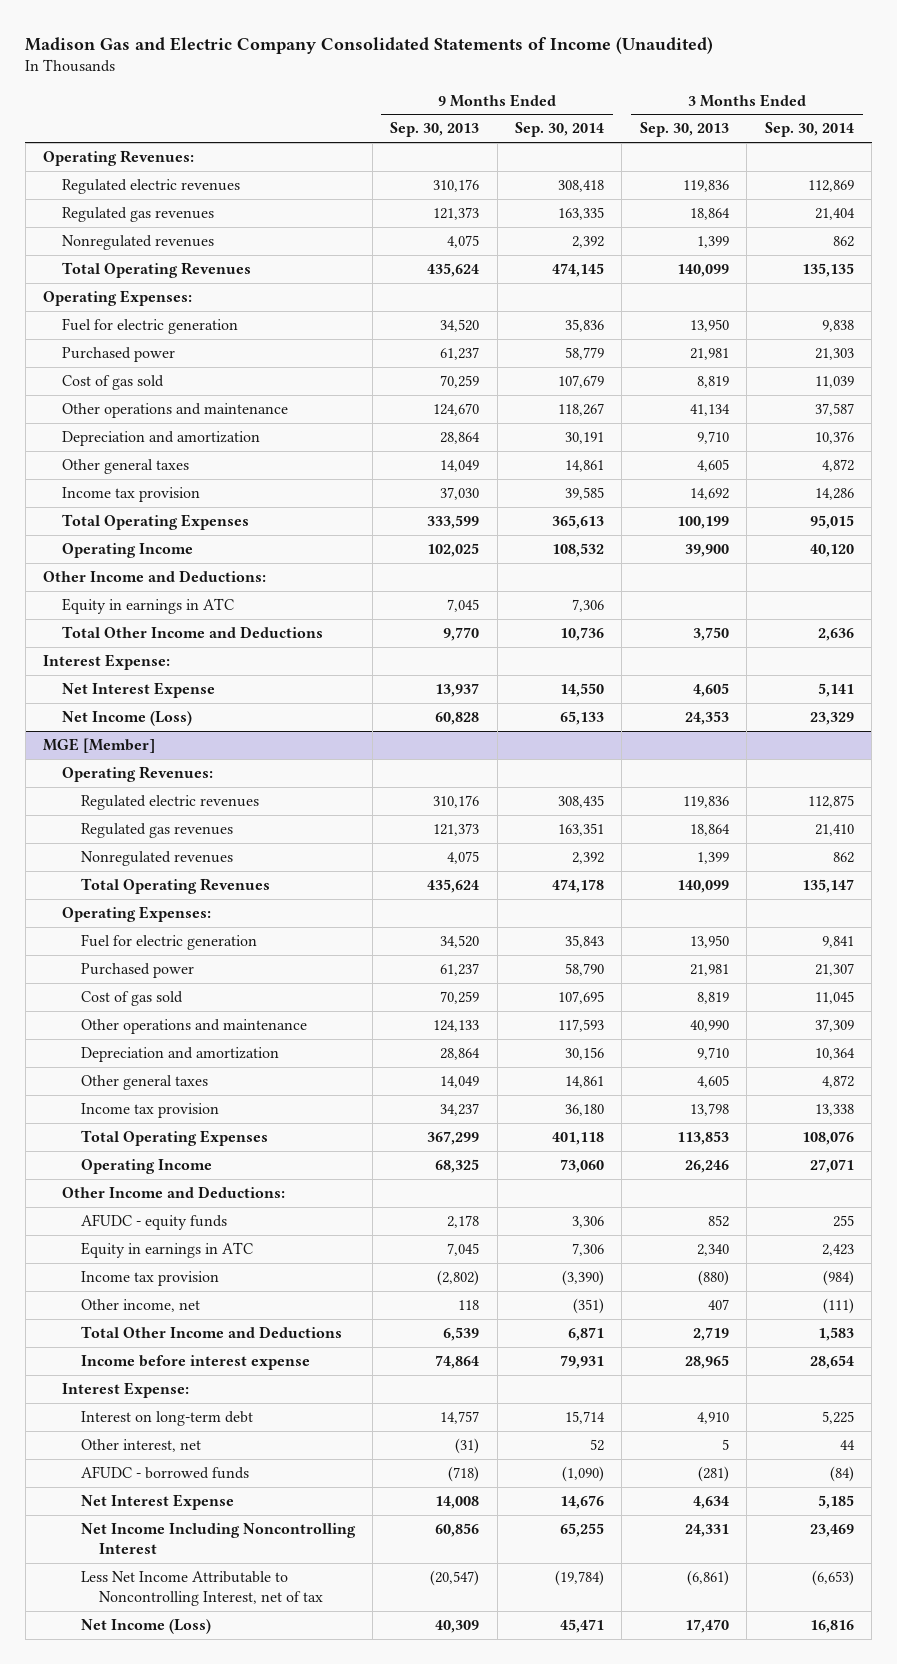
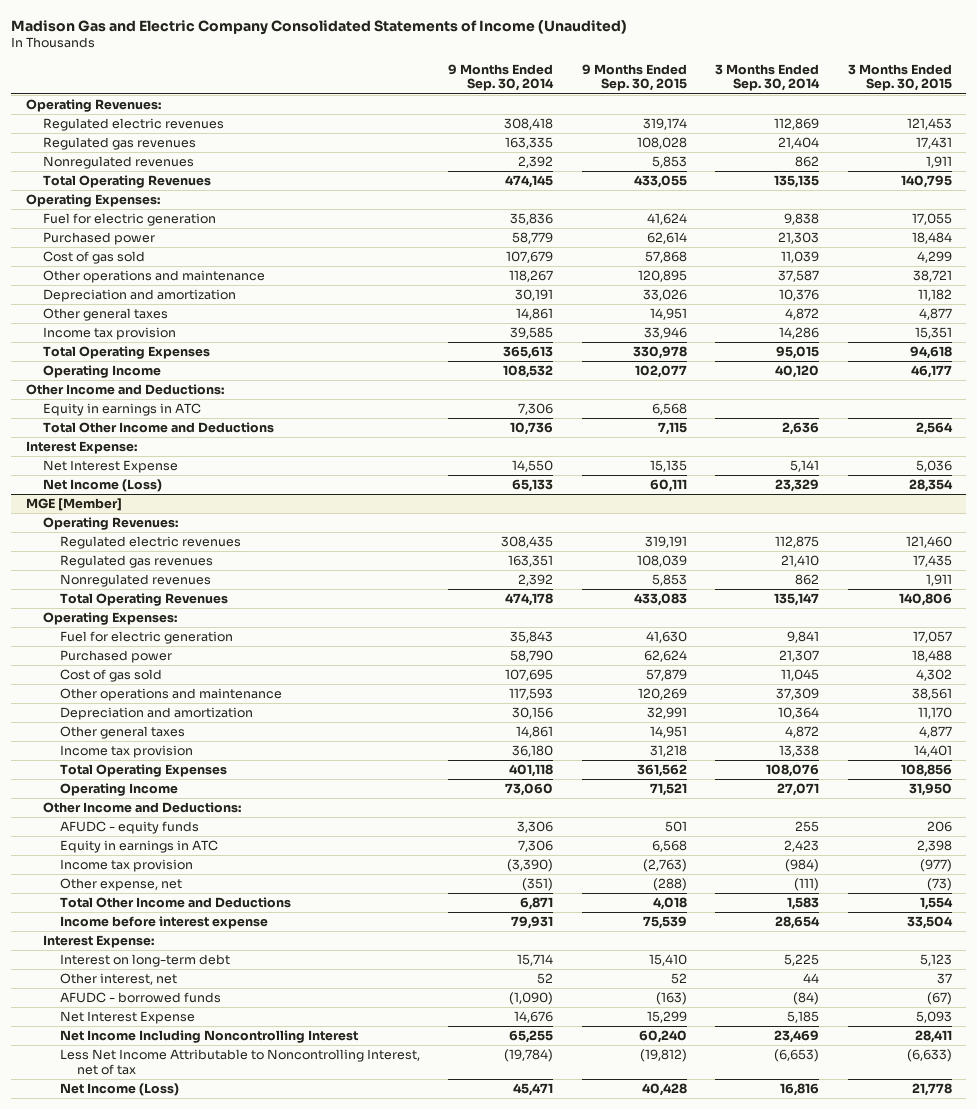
- | 9 Months Ended Sep. 30, 2013 | 9 Months Ended Sep. 30, 2014 | 3 Months Ended Sep. 30, 2013 | 3 Months Ended Sep. 30, 2014
+ | 9 Months Ended Sep. 30, 2014 | 9 Months Ended Sep. 30, 2015 | 3 Months Ended Sep. 30, 2014 | 3 Months Ended Sep. 30, 2015
@ MGE [Member]
- Other income, net | 118 | (351) | 407 | (111)
+ Other expense, net | (351) | (288) | (111) | (73)

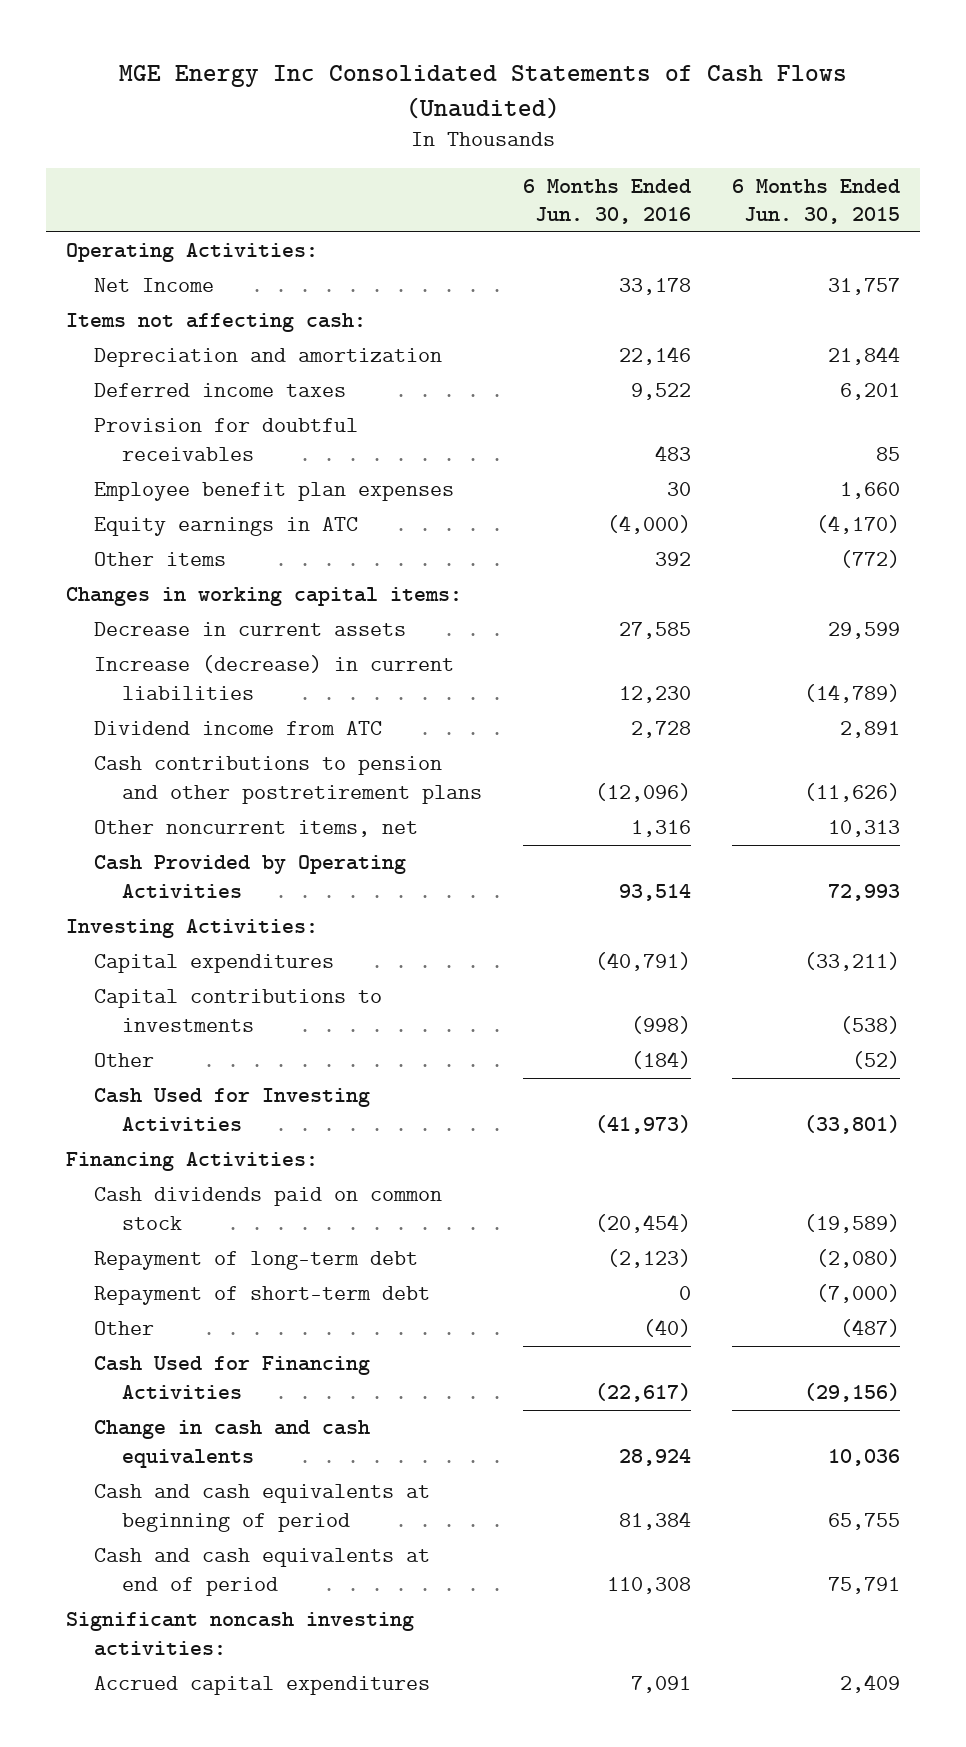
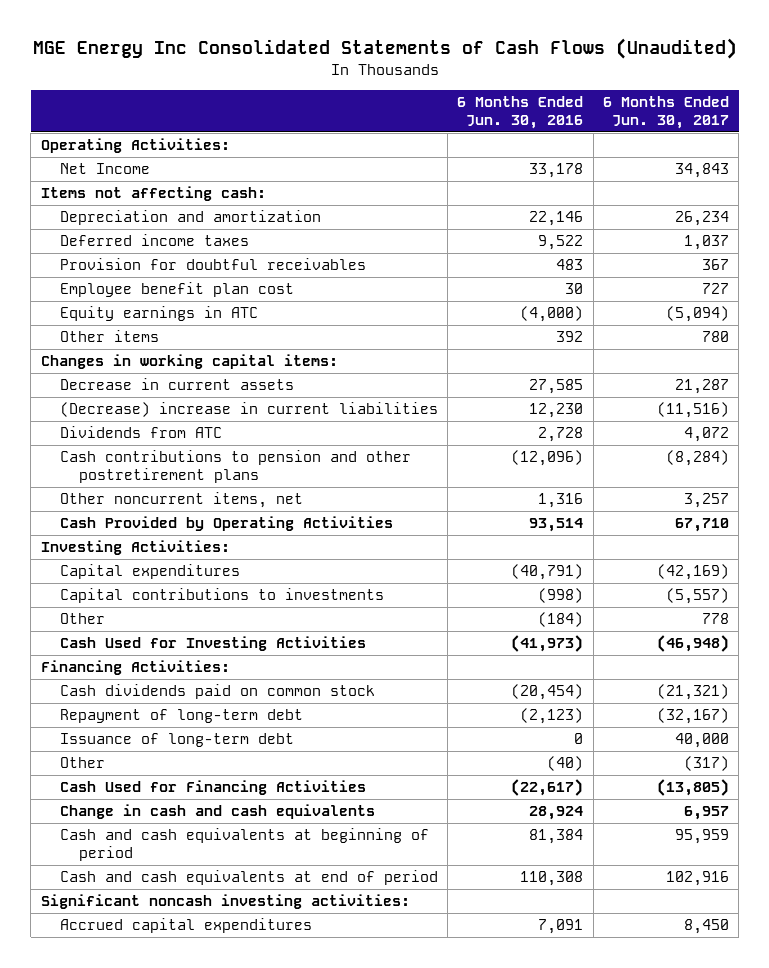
- | 6 Months Ended Jun. 30, 2016 | 6 Months Ended Jun. 30, 2015
+ | 6 Months Ended Jun. 30, 2016 | 6 Months Ended Jun. 30, 2017
- Employee benefit plan expenses | 30 | 1,660
+ Employee benefit plan cost | 30 | 727
- Increase (decrease) in current liabilities | 12,230 | (14,789)
- Dividend income from ATC | 2,728 | 2,891
+ (Decrease) increase in current liabilities | 12,230 | (11,516)
+ Dividends from ATC | 2,728 | 4,072
- Repayment of short-term debt | 0 | (7,000)
+ Issuance of long-term debt | 0 | 40,000

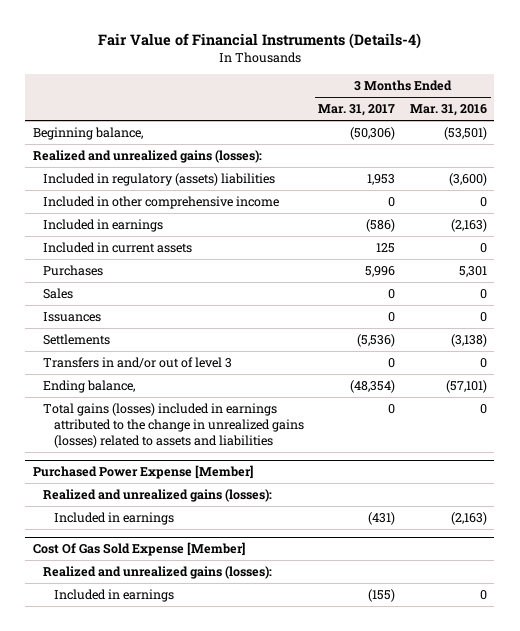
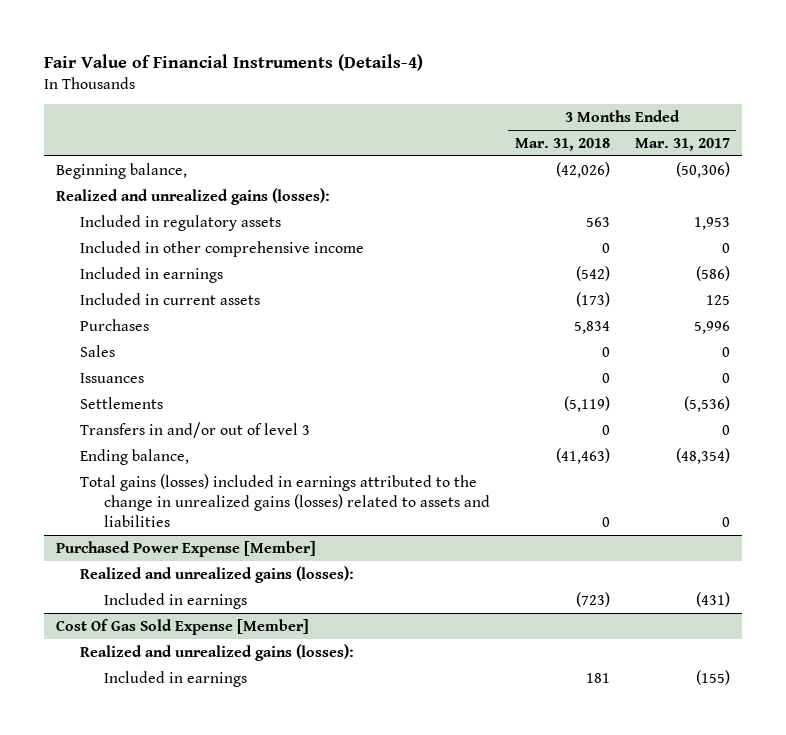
- | 3 Months Ended Mar. 31, 2017 | 3 Months Ended Mar. 31, 2016
+ | 3 Months Ended Mar. 31, 2018 | 3 Months Ended Mar. 31, 2017
- Included in regulatory (assets) liabilities | 1,953 | (3,600)
+ Included in regulatory assets | 563 | 1,953

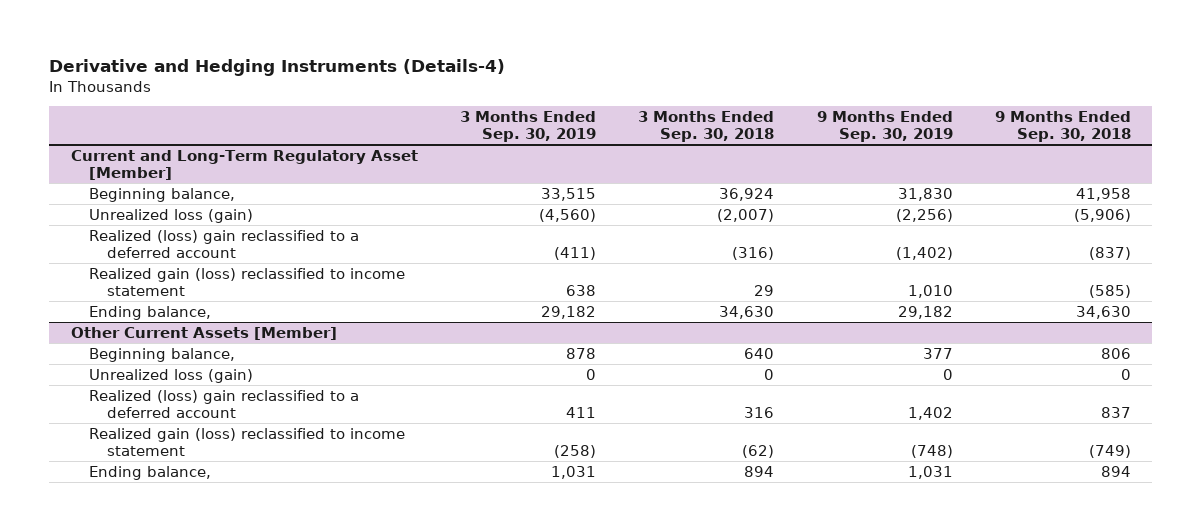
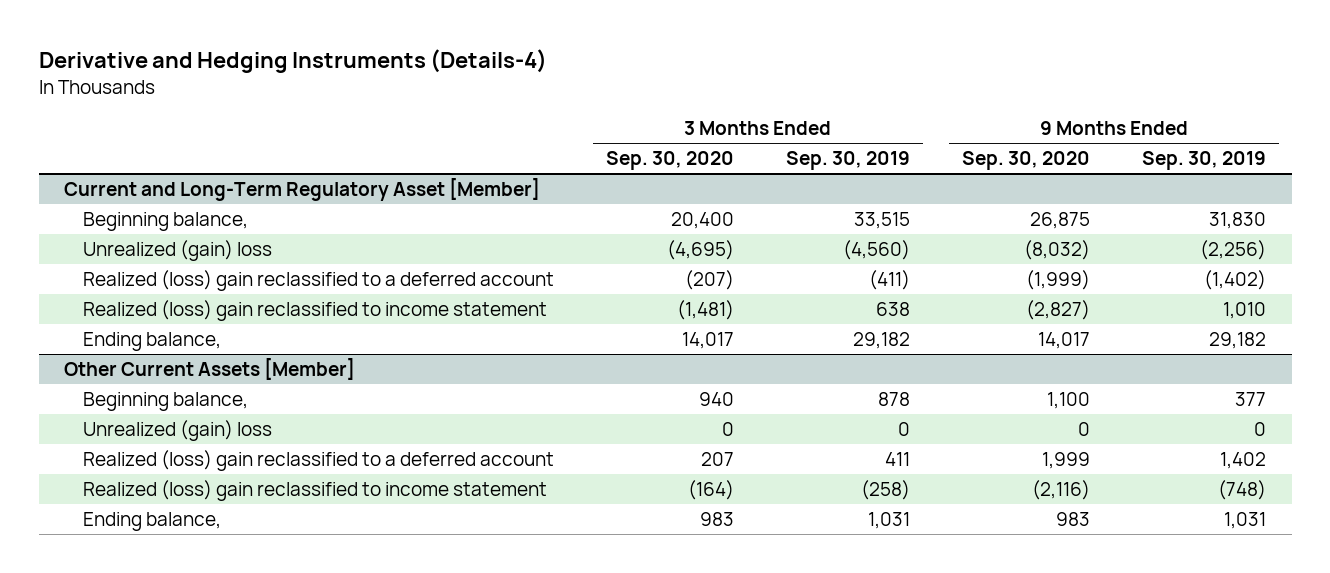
- | 3 Months Ended Sep. 30, 2019 | 3 Months Ended Sep. 30, 2018 | 9 Months Ended Sep. 30, 2019 | 9 Months Ended Sep. 30, 2018
+ | 3 Months Ended Sep. 30, 2020 | 3 Months Ended Sep. 30, 2019 | 9 Months Ended Sep. 30, 2020 | 9 Months Ended Sep. 30, 2019
@ Current and Long-Term Regulatory Asset [Member]
- Unrealized loss (gain) | (4,560) | (2,007) | (2,256) | (5,906)
+ Unrealized (gain) loss | (4,695) | (4,560) | (8,032) | (2,256)
- Realized gain (loss) reclassified to income statement | 638 | 29 | 1,010 | (585)
+ Realized (loss) gain reclassified to income statement | (1,481) | 638 | (2,827) | 1,010
@ Other Current Assets [Member]
- Unrealized loss (gain) | 0 | 0 | 0 | 0
+ Unrealized (gain) loss | 0 | 0 | 0 | 0
- Realized gain (loss) reclassified to income statement | (258) | (62) | (748) | (749)
+ Realized (loss) gain reclassified to income statement | (164) | (258) | (2,116) | (748)

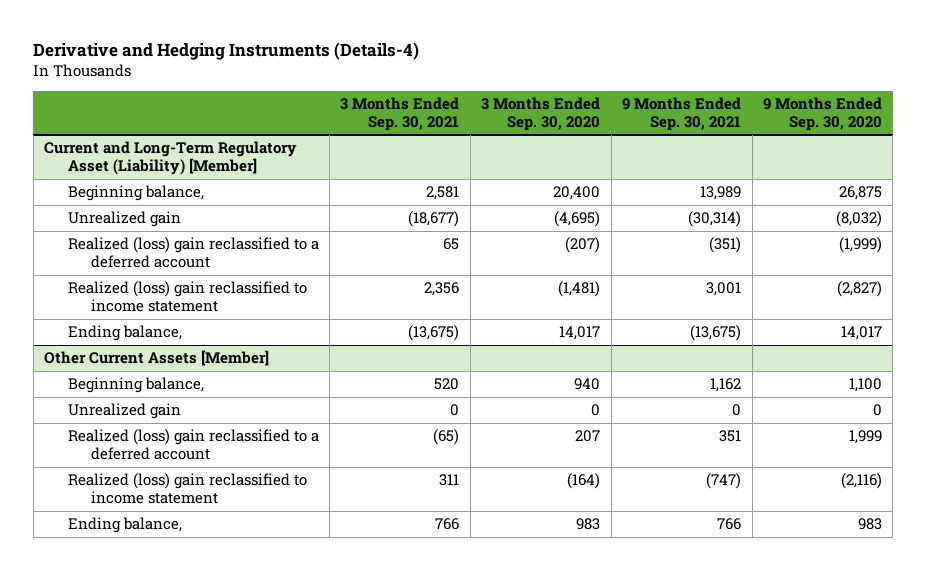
- | 3 Months Ended Sep. 30, 2020 | 3 Months Ended Sep. 30, 2019 | 9 Months Ended Sep. 30, 2020 | 9 Months Ended Sep. 30, 2019
+ | 3 Months Ended Sep. 30, 2021 | 3 Months Ended Sep. 30, 2020 | 9 Months Ended Sep. 30, 2021 | 9 Months Ended Sep. 30, 2020
- Current and Long-Term Regulatory Asset [Member]
+ Current and Long-Term Regulatory Asset (Liability) [Member]
- Unrealized (gain) loss | (4,695) | (4,560) | (8,032) | (2,256)
+ Unrealized gain | (18,677) | (4,695) | (30,314) | (8,032)
@ Other Current Assets [Member]
- Unrealized (gain) loss | 0 | 0 | 0 | 0
+ Unrealized gain | 0 | 0 | 0 | 0

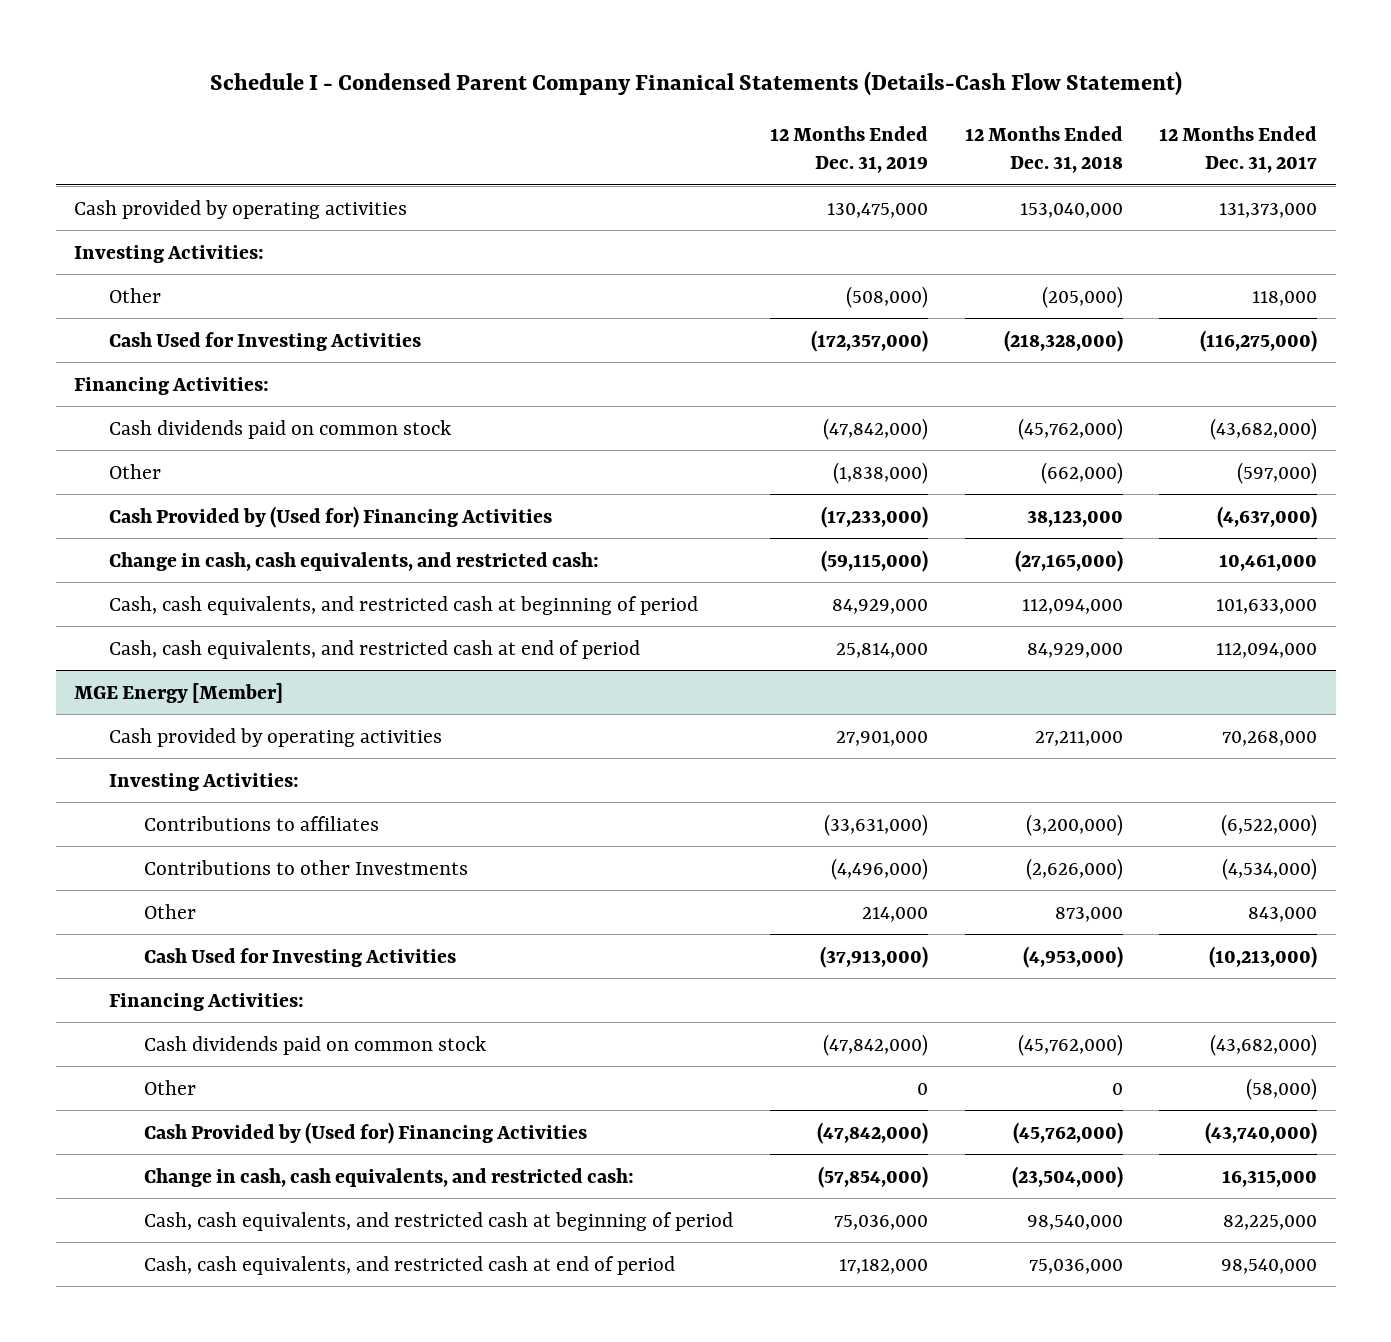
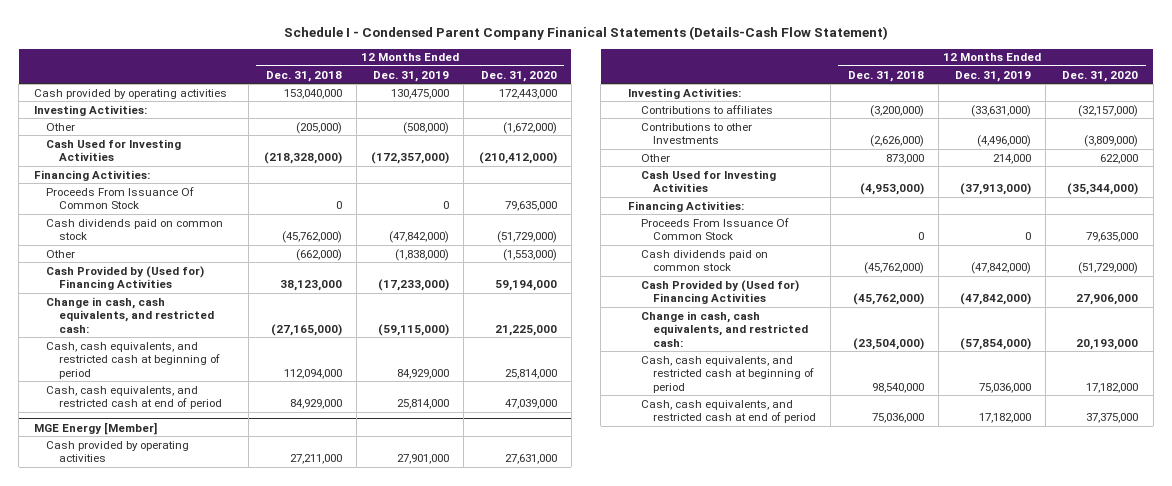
- | 12 Months Ended Dec. 31, 2019 | 12 Months Ended Dec. 31, 2018 | 12 Months Ended Dec. 31, 2017
+ | 12 Months Ended Dec. 31, 2018 | 12 Months Ended Dec. 31, 2019 | 12 Months Ended Dec. 31, 2020
+ Proceeds From Issuance Of Common Stock | 0 | 0 | 79,635,000
@ MGE Energy [Member]
+ Proceeds From Issuance Of Common Stock | 0 | 0 | 79,635,000
- Other | 0 | 0 | (58,000)

